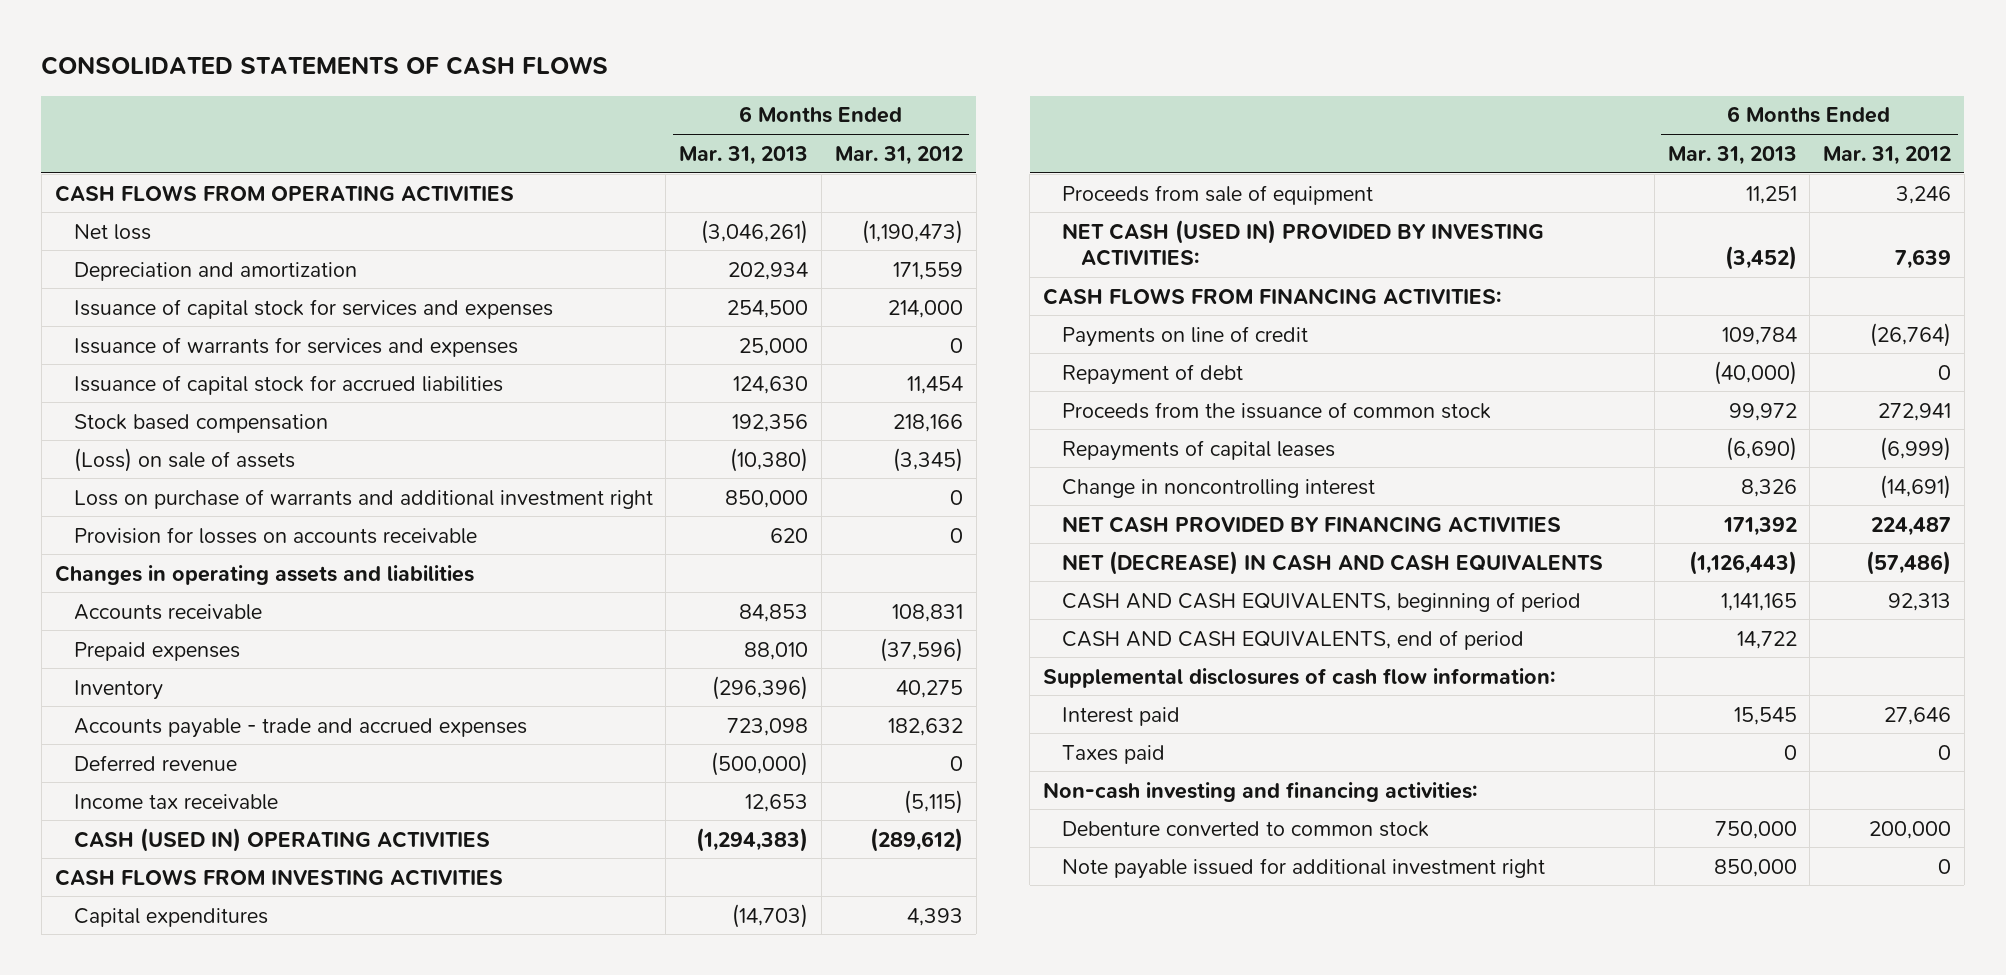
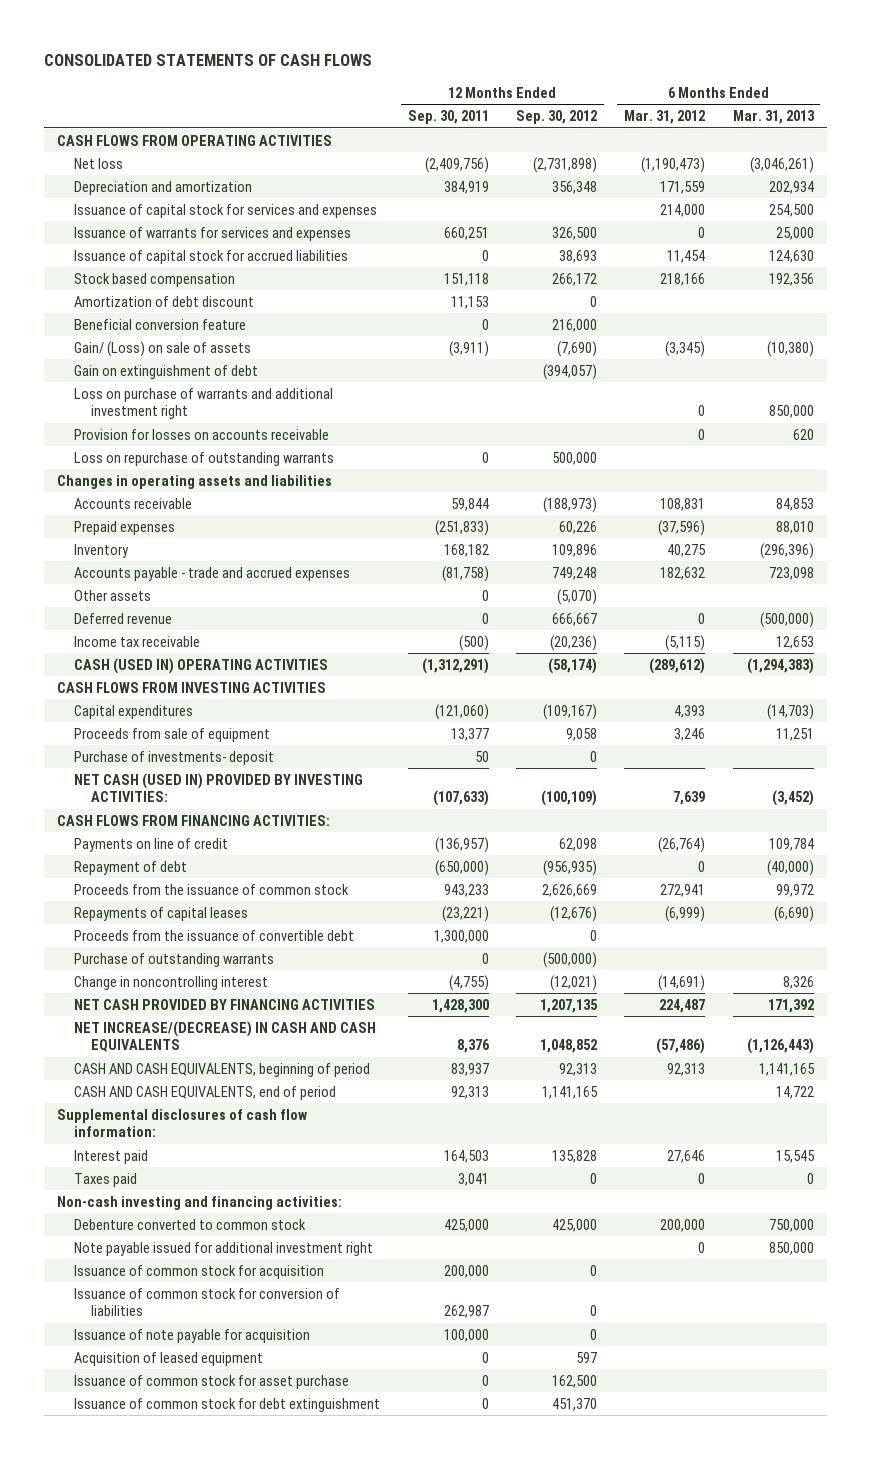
- | 6 Months Ended Mar. 31, 2013 | 6 Months Ended Mar. 31, 2012
+ | 12 Months Ended Sep. 30, 2011 | 12 Months Ended Sep. 30, 2012 | 6 Months Ended Mar. 31, 2012 | 6 Months Ended Mar. 31, 2013
- (Loss) on sale of assets | (10,380) | (3,345)
+ Amortization of debt discount | 11,153 | 0 | |
+ Beneficial conversion feature | 0 | 216,000 | |
+ Gain/ (Loss) on sale of assets | (3,911) | (7,690) | (3,345) | (10,380)
+ Gain on extinguishment of debt | | (394,057) | |
+ Loss on repurchase of outstanding warrants | 0 | 500,000 | |
+ Other assets | 0 | (5,070) | |
+ Purchase of investments- deposit | 50 | 0 | |
+ Proceeds from the issuance of convertible debt | 1,300,000 | 0 | |
+ Purchase of outstanding warrants | 0 | (500,000) | |
- NET (DECREASE) IN CASH AND CASH EQUIVALENTS | (1,126,443) | (57,486)
+ NET INCREASE/(DECREASE) IN CASH AND CASH EQUIVALENTS | 8,376 | 1,048,852 | (57,486) | (1,126,443)
+ Issuance of common stock for acquisition | 200,000 | 0 | |
+ Issuance of common stock for conversion of liabilities | 262,987 | 0 | |
+ Issuance of note payable for acquisition | 100,000 | 0 | |
+ Acquisition of leased equipment | 0 | 597 | |
+ Issuance of common stock for asset purchase | 0 | 162,500 | |
+ Issuance of common stock for debt extinguishment | 0 | 451,370 | |

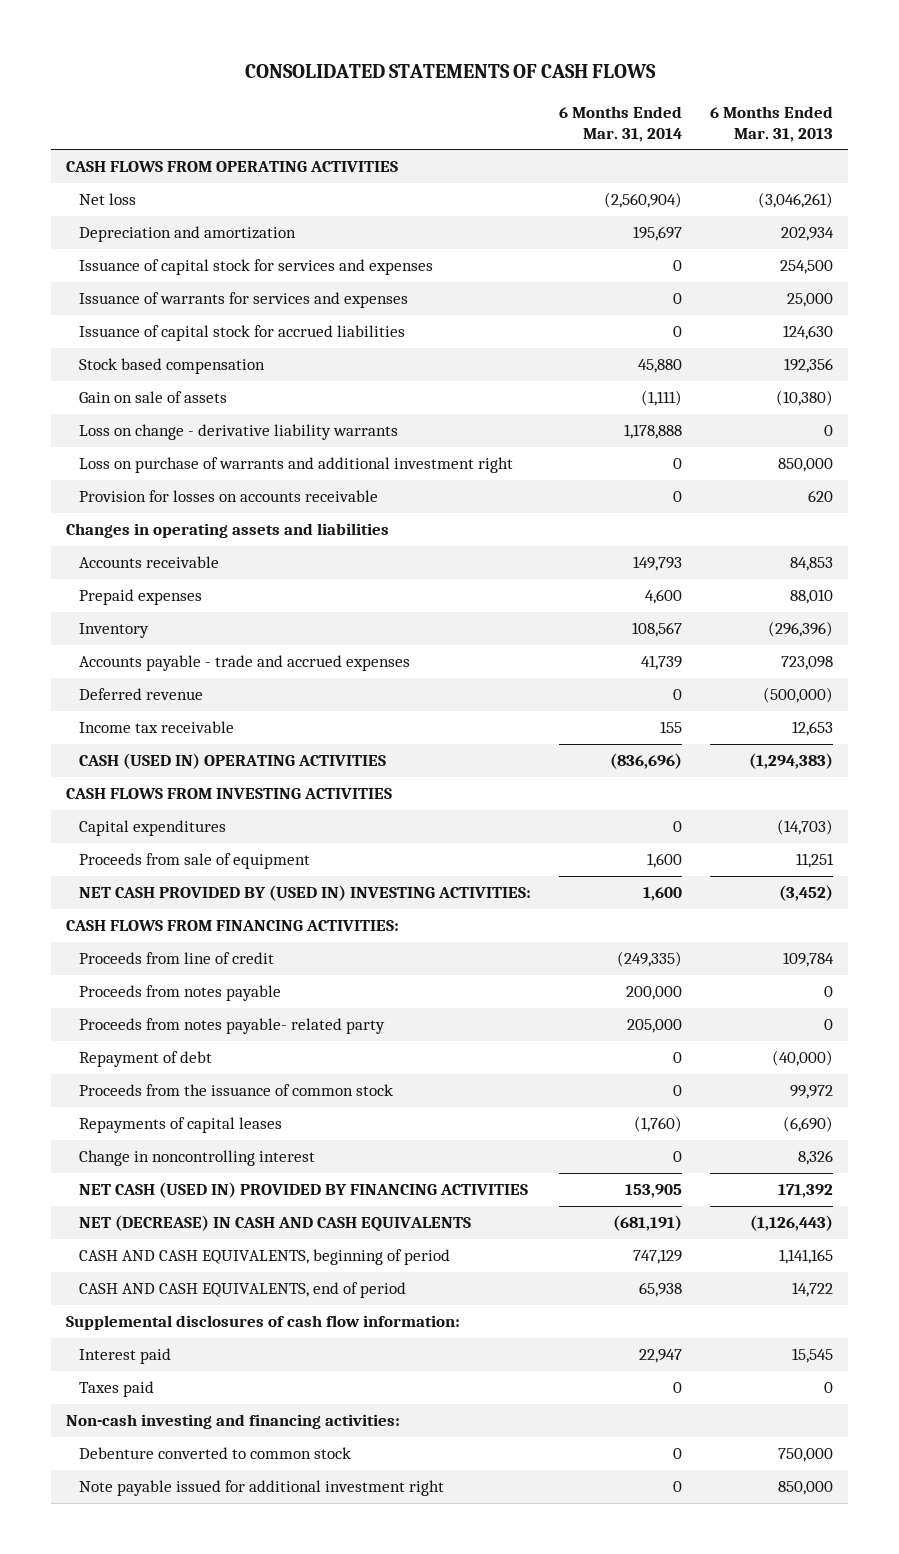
- | 12 Months Ended Sep. 30, 2011 | 12 Months Ended Sep. 30, 2012 | 6 Months Ended Mar. 31, 2012 | 6 Months Ended Mar. 31, 2013
+ | 6 Months Ended Mar. 31, 2014 | 6 Months Ended Mar. 31, 2013
- Amortization of debt discount | 11,153 | 0 | |
- Beneficial conversion feature | 0 | 216,000 | |
- Gain/ (Loss) on sale of assets | (3,911) | (7,690) | (3,345) | (10,380)
- Gain on extinguishment of debt | | (394,057) | |
+ Gain on sale of assets | (1,111) | (10,380)
+ Loss on change - derivative liability warrants | 1,178,888 | 0
- Loss on repurchase of outstanding warrants | 0 | 500,000 | |
- Other assets | 0 | (5,070) | |
- Purchase of investments- deposit | 50 | 0 | |
- NET CASH (USED IN) PROVIDED BY INVESTING ACTIVITIES: | (107,633) | (100,109) | 7,639 | (3,452)
+ NET CASH PROVIDED BY (USED IN) INVESTING ACTIVITIES: | 1,600 | (3,452)
- Payments on line of credit | (136,957) | 62,098 | (26,764) | 109,784
+ Proceeds from line of credit | (249,335) | 109,784
+ Proceeds from notes payable | 200,000 | 0
+ Proceeds from notes payable- related party | 205,000 | 0
- Proceeds from the issuance of convertible debt | 1,300,000 | 0 | |
- Purchase of outstanding warrants | 0 | (500,000) | |
- NET CASH PROVIDED BY FINANCING ACTIVITIES | 1,428,300 | 1,207,135 | 224,487 | 171,392
- NET INCREASE/(DECREASE) IN CASH AND CASH EQUIVALENTS | 8,376 | 1,048,852 | (57,486) | (1,126,443)
+ NET CASH (USED IN) PROVIDED BY FINANCING ACTIVITIES | 153,905 | 171,392
+ NET (DECREASE) IN CASH AND CASH EQUIVALENTS | (681,191) | (1,126,443)
- Issuance of common stock for acquisition | 200,000 | 0 | |
- Issuance of common stock for conversion of liabilities | 262,987 | 0 | |
- Issuance of note payable for acquisition | 100,000 | 0 | |
- Acquisition of leased equipment | 0 | 597 | |
- Issuance of common stock for asset purchase | 0 | 162,500 | |
- Issuance of common stock for debt extinguishment | 0 | 451,370 | |

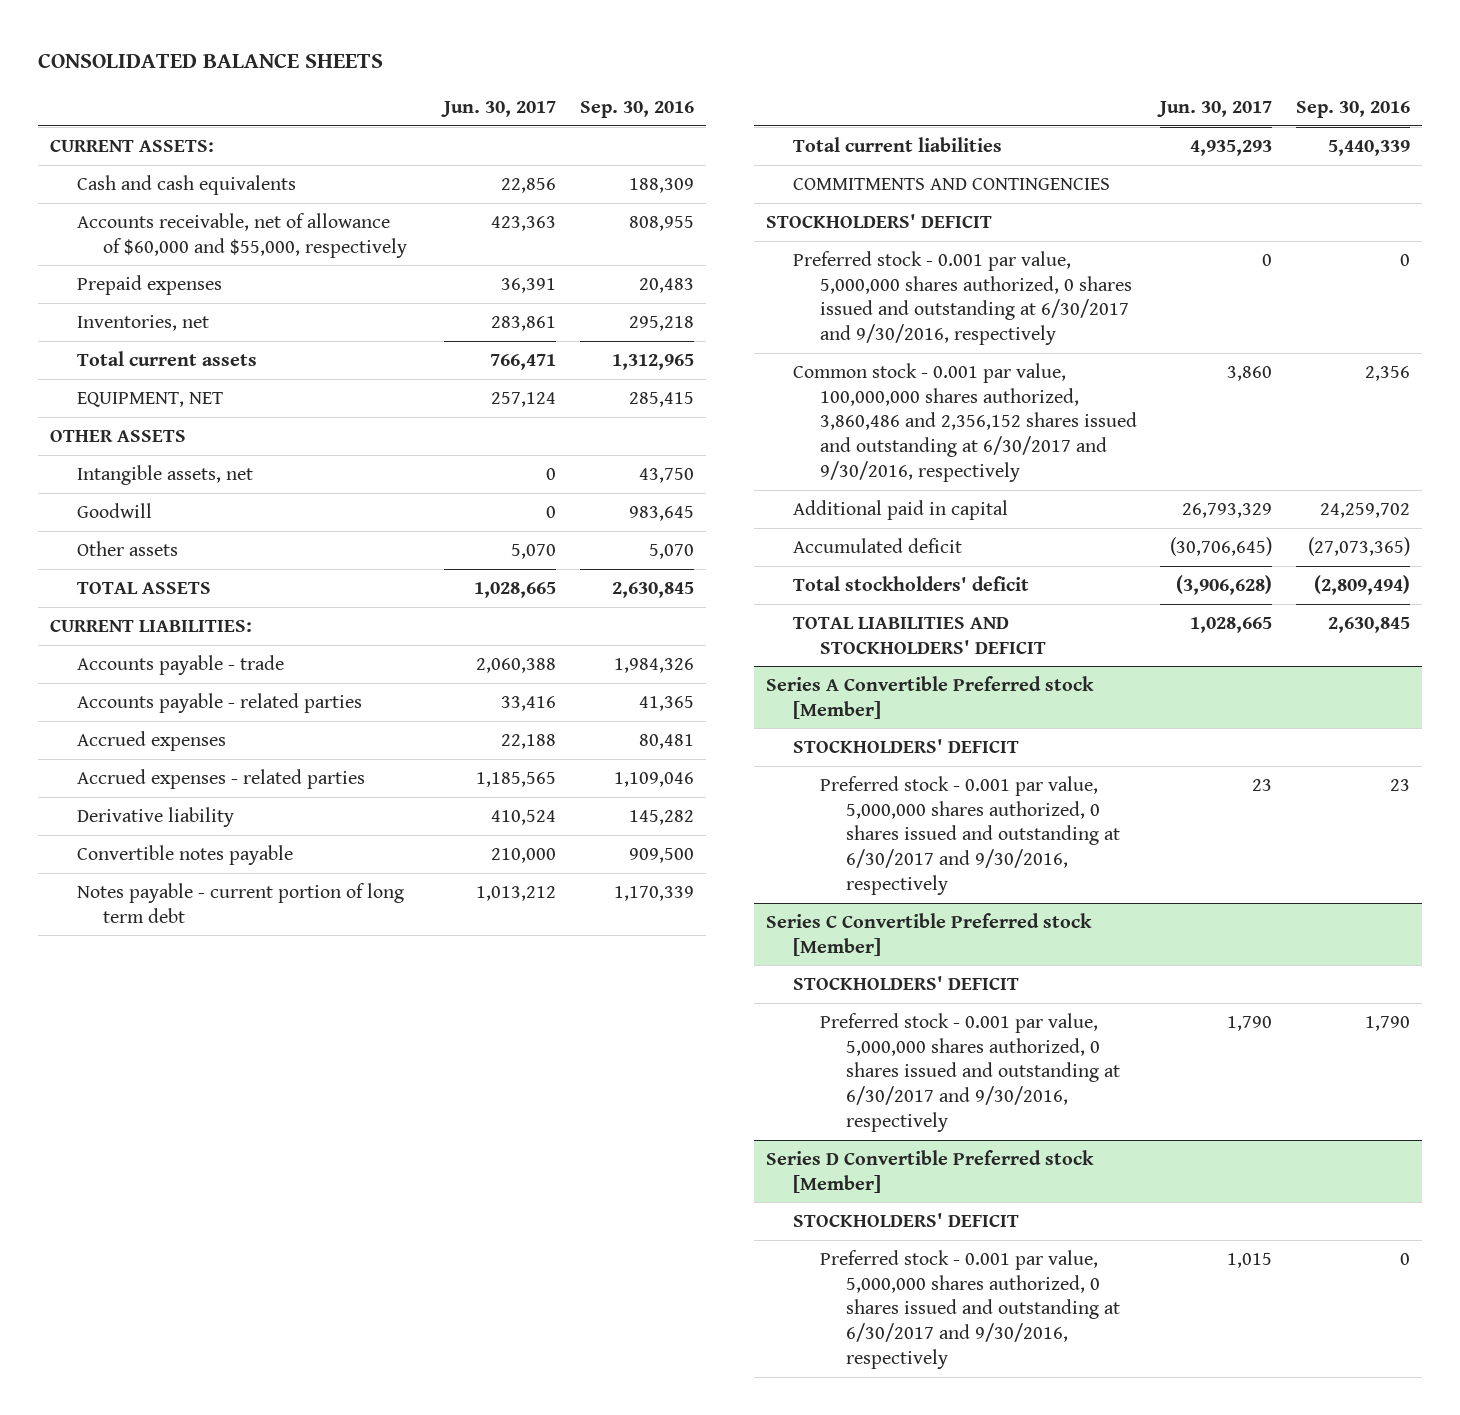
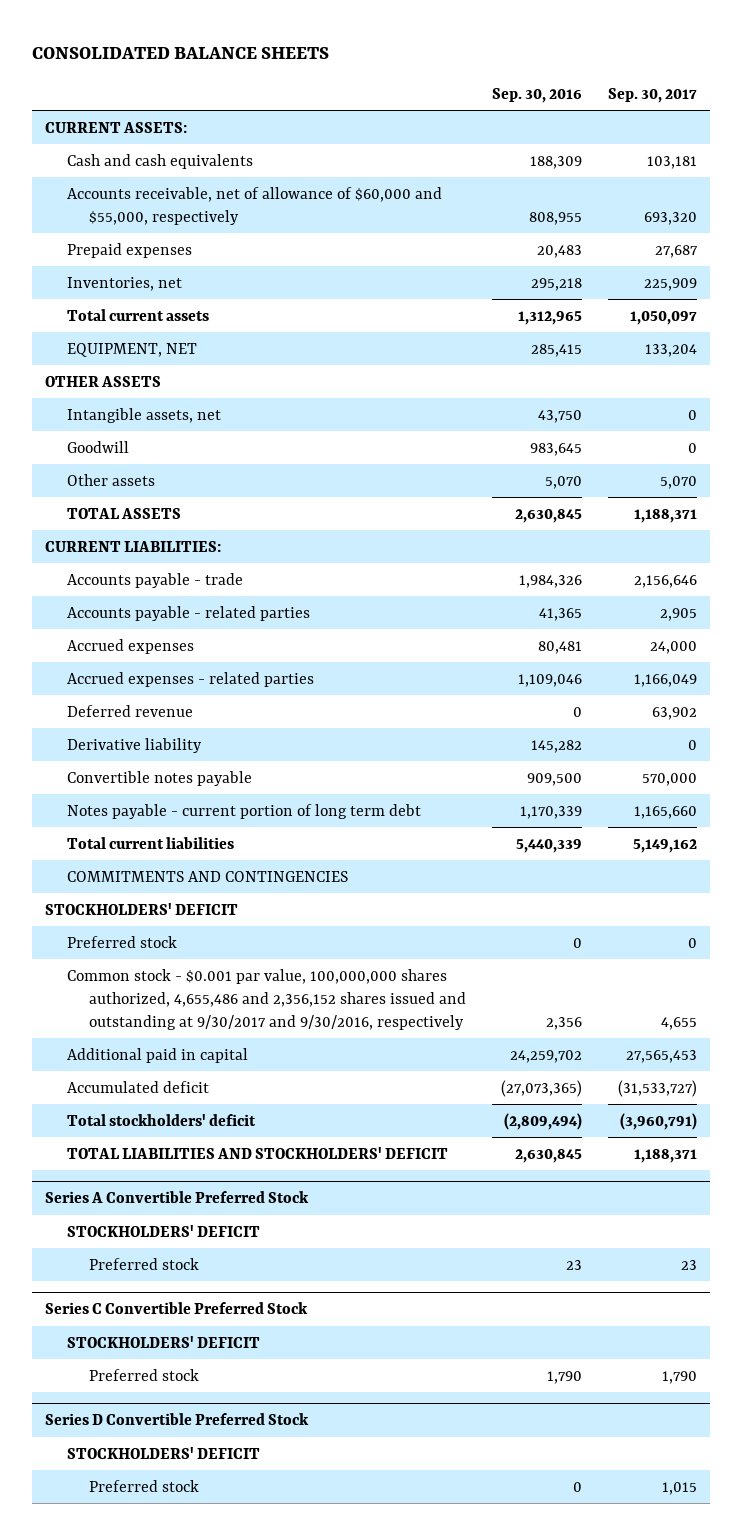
- | Jun. 30, 2017 | Sep. 30, 2016
+ | Sep. 30, 2016 | Sep. 30, 2017
+ Deferred revenue | 0 | 63,902
- Preferred stock - 0.001 par value, 5,000,000 shares authorized, 0 shares issued and outstanding at 6/30/2017 and 9/30/2016, respectively | 0 | 0
- Common stock - 0.001 par value, 100,000,000 shares authorized, 3,860,486 and 2,356,152 shares issued and outstanding at 6/30/2017 and 9/30/2016, respectively | 3,860 | 2,356
+ Preferred stock | 0 | 0
+ Common stock - $0.001 par value, 100,000,000 shares authorized, 4,655,486 and 2,356,152 shares issued and outstanding at 9/30/2017 and 9/30/2016, respectively | 2,356 | 4,655
- Series A Convertible Preferred stock [Member]
+ Series A Convertible Preferred Stock
- Preferred stock - 0.001 par value, 5,000,000 shares authorized, 0 shares issued and outstanding at 6/30/2017 and 9/30/2016, respectively | 23 | 23
- Series C Convertible Preferred stock [Member]
+ Preferred stock | 23 | 23
+ Series C Convertible Preferred Stock
- Preferred stock - 0.001 par value, 5,000,000 shares authorized, 0 shares issued and outstanding at 6/30/2017 and 9/30/2016, respectively | 1,790 | 1,790
- Series D Convertible Preferred stock [Member]
+ Preferred stock | 1,790 | 1,790
+ Series D Convertible Preferred Stock
- Preferred stock - 0.001 par value, 5,000,000 shares authorized, 0 shares issued and outstanding at 6/30/2017 and 9/30/2016, respectively | 1,015 | 0
+ Preferred stock | 0 | 1,015

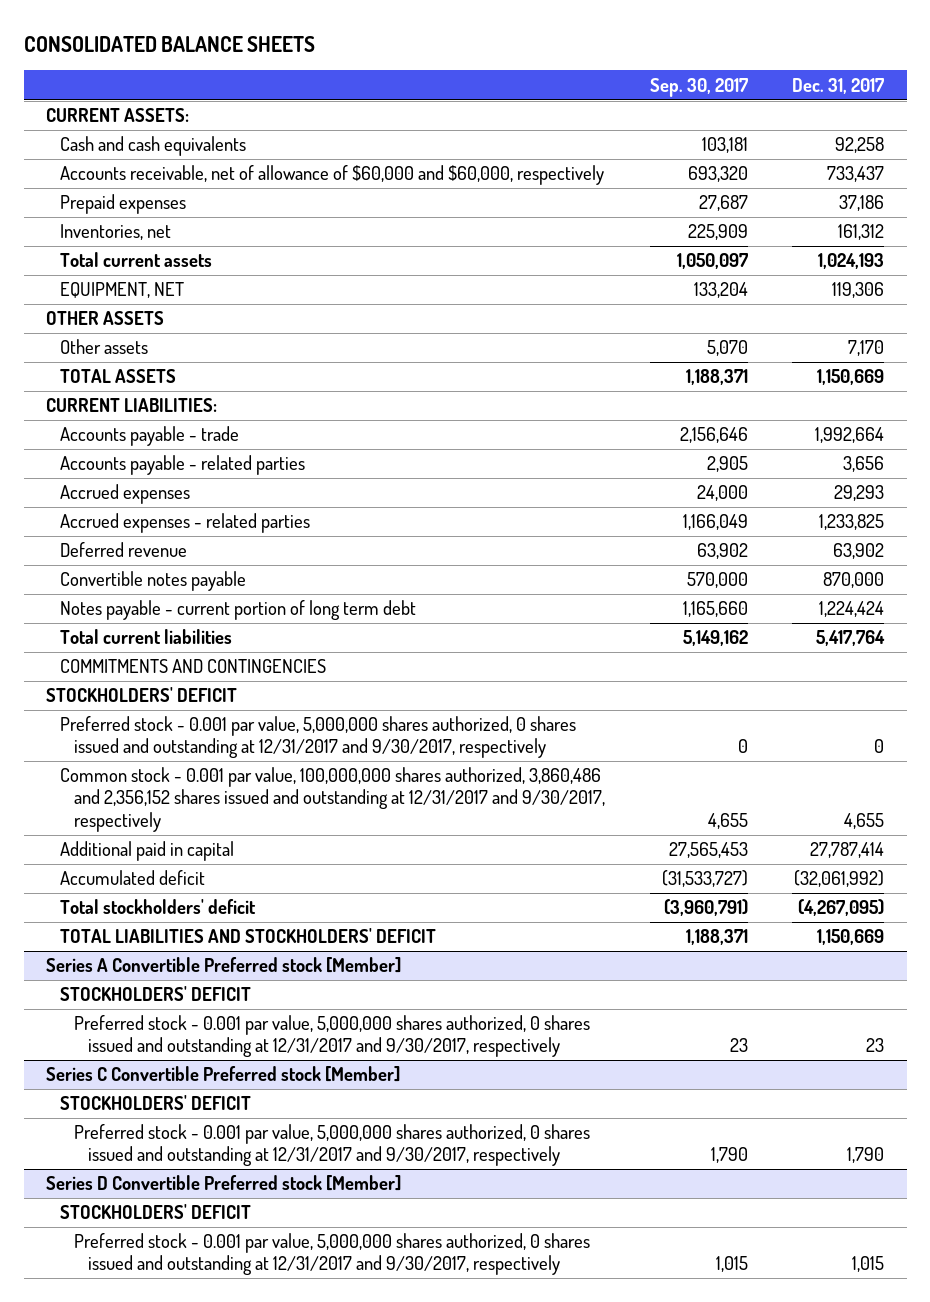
- | Sep. 30, 2016 | Sep. 30, 2017
+ | Sep. 30, 2017 | Dec. 31, 2017
- Accounts receivable, net of allowance of $60,000 and $55,000, respectively | 808,955 | 693,320
+ Accounts receivable, net of allowance of $60,000 and $60,000, respectively | 693,320 | 733,437
- Intangible assets, net | 43,750 | 0
- Goodwill | 983,645 | 0
- Derivative liability | 145,282 | 0
- Preferred stock | 0 | 0
- Common stock - $0.001 par value, 100,000,000 shares authorized, 4,655,486 and 2,356,152 shares issued and outstanding at 9/30/2017 and 9/30/2016, respectively | 2,356 | 4,655
+ Preferred stock - 0.001 par value, 5,000,000 shares authorized, 0 shares issued and outstanding at 12/31/2017 and 9/30/2017, respectively | 0 | 0
+ Common stock - 0.001 par value, 100,000,000 shares authorized, 3,860,486 and 2,356,152 shares issued and outstanding at 12/31/2017 and 9/30/2017, respectively | 4,655 | 4,655
- Series A Convertible Preferred Stock
+ Series A Convertible Preferred stock [Member]
- Preferred stock | 23 | 23
- Series C Convertible Preferred Stock
+ Preferred stock - 0.001 par value, 5,000,000 shares authorized, 0 shares issued and outstanding at 12/31/2017 and 9/30/2017, respectively | 23 | 23
+ Series C Convertible Preferred stock [Member]
- Preferred stock | 1,790 | 1,790
- Series D Convertible Preferred Stock
+ Preferred stock - 0.001 par value, 5,000,000 shares authorized, 0 shares issued and outstanding at 12/31/2017 and 9/30/2017, respectively | 1,790 | 1,790
+ Series D Convertible Preferred stock [Member]
- Preferred stock | 0 | 1,015
+ Preferred stock - 0.001 par value, 5,000,000 shares authorized, 0 shares issued and outstanding at 12/31/2017 and 9/30/2017, respectively | 1,015 | 1,015

